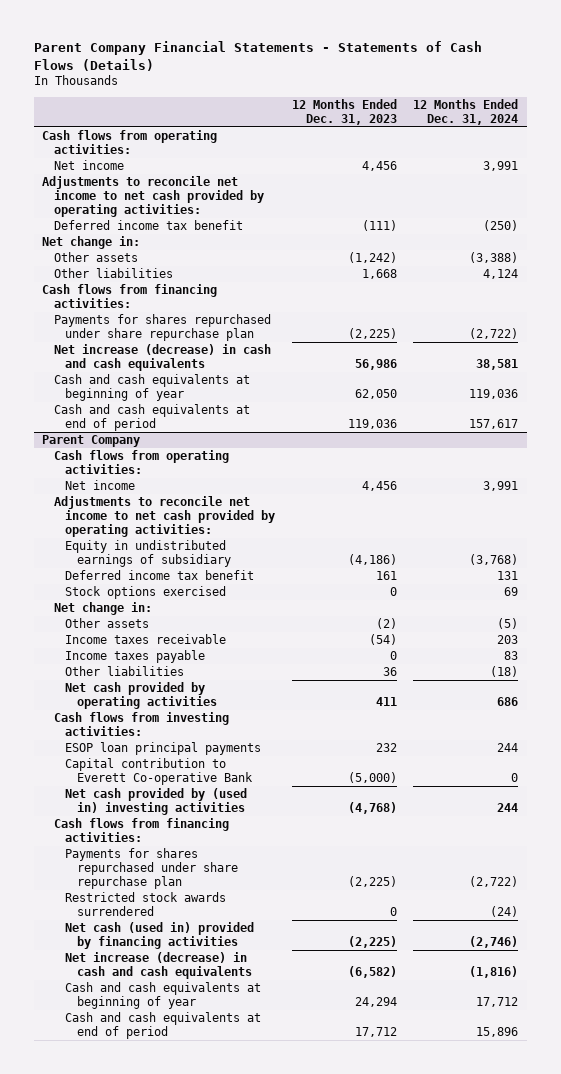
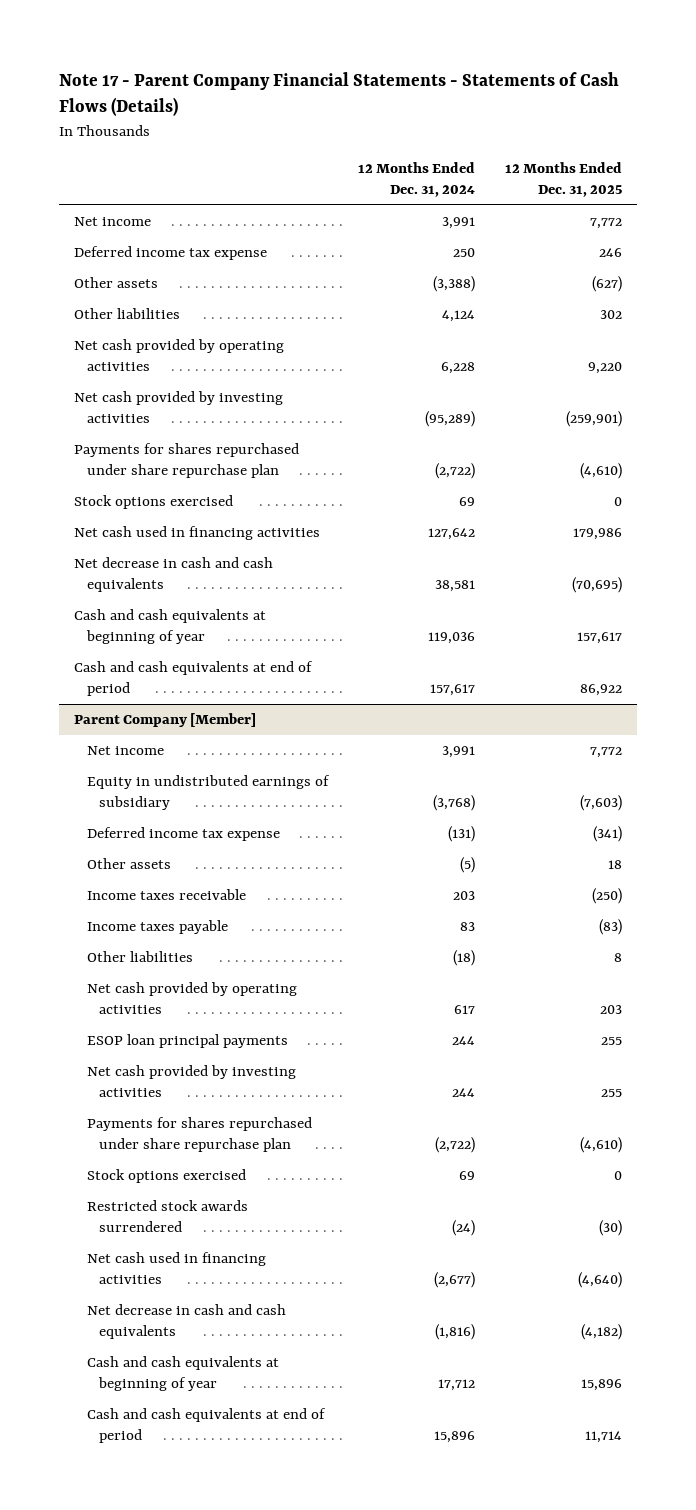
- Parent Company Financial Statements - Statements of Cash Flows (Details)
+ Note 17 - Parent Company Financial Statements - Statements of Cash Flows (Details)
- | 12 Months Ended Dec. 31, 2023 | 12 Months Ended Dec. 31, 2024
+ | 12 Months Ended Dec. 31, 2024 | 12 Months Ended Dec. 31, 2025
- Cash flows from operating activities:
- Adjustments to reconcile net income to net cash provided by operating activities:
- Deferred income tax benefit | (111) | (250)
- Net change in:
+ Deferred income tax expense | 250 | 246
- Cash flows from financing activities:
+ Net cash provided by operating activities | 6,228 | 9,220
+ Net cash provided by investing activities | (95,289) | (259,901)
- Net increase (decrease) in cash and cash equivalents | 56,986 | 38,581
+ Stock options exercised | 69 | 0
+ Net cash used in financing activities | 127,642 | 179,986
+ Net decrease in cash and cash equivalents | 38,581 | (70,695)
- Parent Company
- Cash flows from operating activities:
+ Parent Company [Member]
- Adjustments to reconcile net income to net cash provided by operating activities:
- Deferred income tax benefit | 161 | 131
- Stock options exercised | 0 | 69
- Net change in:
+ Deferred income tax expense | (131) | (341)
- Net cash provided by operating activities | 411 | 686
- Cash flows from investing activities:
+ Net cash provided by operating activities | 617 | 203
- Capital contribution to Everett Co-operative Bank | (5,000) | 0
- Net cash provided by (used in) investing activities | (4,768) | 244
- Cash flows from financing activities:
+ Net cash provided by investing activities | 244 | 255
+ Stock options exercised | 69 | 0
- Net cash (used in) provided by financing activities | (2,225) | (2,746)
- Net increase (decrease) in cash and cash equivalents | (6,582) | (1,816)
+ Net cash used in financing activities | (2,677) | (4,640)
+ Net decrease in cash and cash equivalents | (1,816) | (4,182)

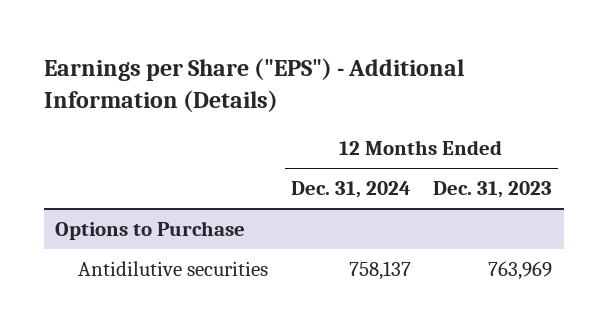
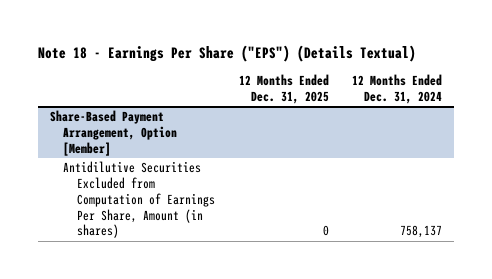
- Earnings per Share ("EPS") - Additional Information (Details)
+ Note 18 - Earnings Per Share ("EPS") (Details Textual)
- | 12 Months Ended Dec. 31, 2024 | 12 Months Ended Dec. 31, 2023
+ | 12 Months Ended Dec. 31, 2025 | 12 Months Ended Dec. 31, 2024
- Options to Purchase
- Antidilutive securities | 758,137 | 763,969
+ Share-Based Payment Arrangement, Option [Member]
+ Antidilutive Securities Excluded from Computation of Earnings Per Share, Amount (in shares) | 0 | 758,137

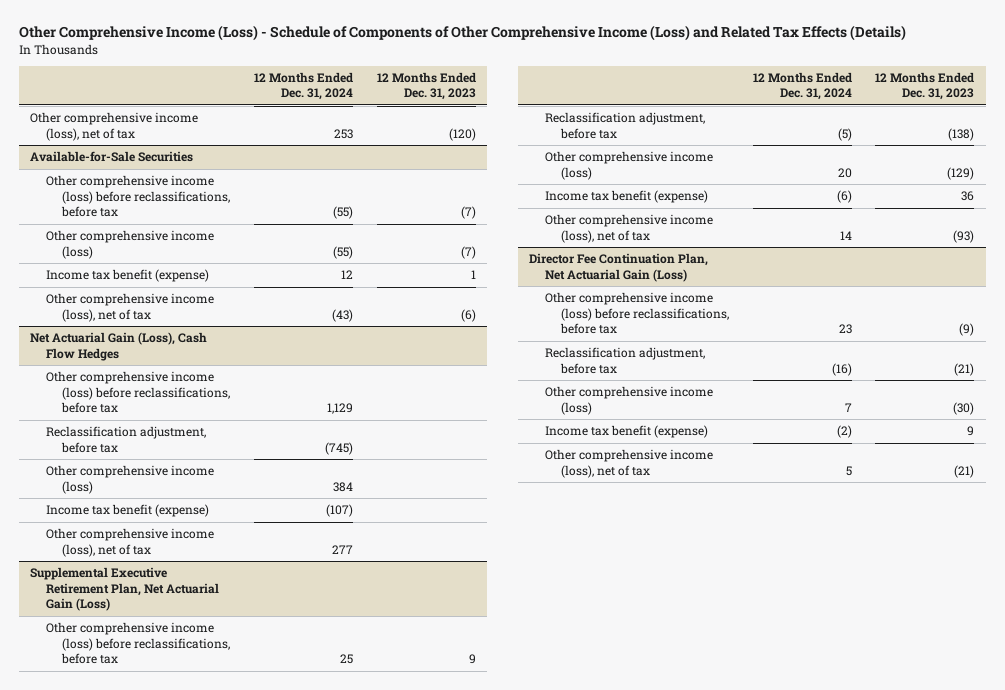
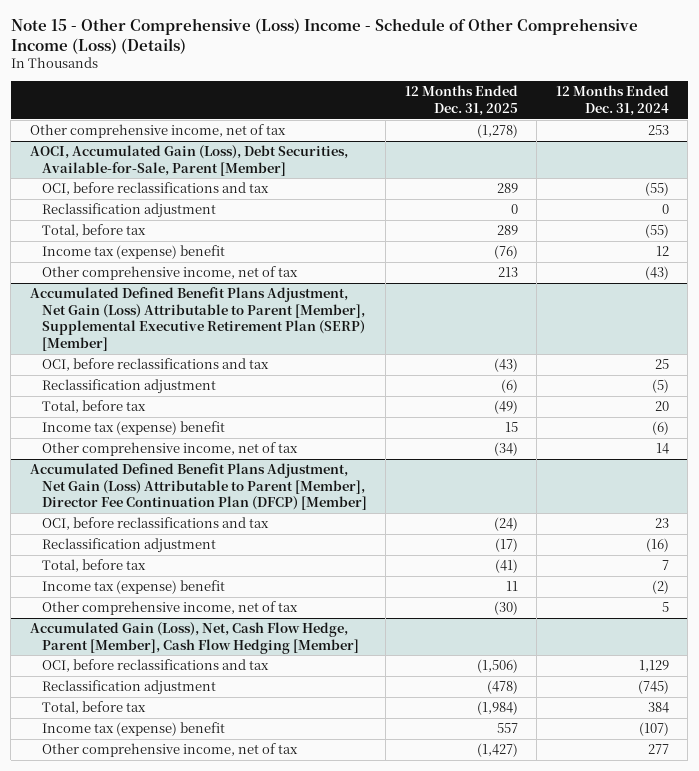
- Other Comprehensive Income (Loss) - Schedule of Components of Other Comprehensive Income (Loss) and Related Tax Effects (Details)
+ Note 15 - Other Comprehensive (Loss) Income - Schedule of Other Comprehensive Income (Loss) (Details)
- | 12 Months Ended Dec. 31, 2024 | 12 Months Ended Dec. 31, 2023
+ | 12 Months Ended Dec. 31, 2025 | 12 Months Ended Dec. 31, 2024
- Other comprehensive income (loss), net of tax | 253 | (120)
- Available-for-Sale Securities
- Other comprehensive income (loss) before reclassifications, before tax | (55) | (7)
- Other comprehensive income (loss) | (55) | (7)
- Income tax benefit (expense) | 12 | 1
- Other comprehensive income (loss), net of tax | (43) | (6)
- Net Actuarial Gain (Loss), Cash Flow Hedges
- Other comprehensive income (loss) before reclassifications, before tax | 1,129 |
- Reclassification adjustment, before tax | (745) |
- Other comprehensive income (loss) | 384 |
- Income tax benefit (expense) | (107) |
- Other comprehensive income (loss), net of tax | 277 |
- Supplemental Executive Retirement Plan, Net Actuarial Gain (Loss)
- Other comprehensive income (loss) before reclassifications, before tax | 25 | 9
- Reclassification adjustment, before tax | (5) | (138)
- Other comprehensive income (loss) | 20 | (129)
- Income tax benefit (expense) | (6) | 36
- Other comprehensive income (loss), net of tax | 14 | (93)
- Director Fee Continuation Plan, Net Actuarial Gain (Loss)
- Other comprehensive income (loss) before reclassifications, before tax | 23 | (9)
- Reclassification adjustment, before tax | (16) | (21)
- Other comprehensive income (loss) | 7 | (30)
- Income tax benefit (expense) | (2) | 9
- Other comprehensive income (loss), net of tax | 5 | (21)
+ Other comprehensive income, net of tax | (1,278) | 253
+ AOCI, Accumulated Gain (Loss), Debt Securities, Available-for-Sale, Parent [Member]
+ OCI, before reclassifications and tax | 289 | (55)
+ Reclassification adjustment | 0 | 0
+ Total, before tax | 289 | (55)
+ Income tax (expense) benefit | (76) | 12
+ Other comprehensive income, net of tax | 213 | (43)
+ Accumulated Defined Benefit Plans Adjustment, Net Gain (Loss) Attributable to Parent [Member], Supplemental Executive Retirement Plan (SERP) [Member]
+ OCI, before reclassifications and tax | (43) | 25
+ Reclassification adjustment | (6) | (5)
+ Total, before tax | (49) | 20
+ Income tax (expense) benefit | 15 | (6)
+ Other comprehensive income, net of tax | (34) | 14
+ Accumulated Defined Benefit Plans Adjustment, Net Gain (Loss) Attributable to Parent [Member], Director Fee Continuation Plan (DFCP) [Member]
+ OCI, before reclassifications and tax | (24) | 23
+ Reclassification adjustment | (17) | (16)
+ Total, before tax | (41) | 7
+ Income tax (expense) benefit | 11 | (2)
+ Other comprehensive income, net of tax | (30) | 5
+ Accumulated Gain (Loss), Net, Cash Flow Hedge, Parent [Member], Cash Flow Hedging [Member]
+ OCI, before reclassifications and tax | (1,506) | 1,129
+ Reclassification adjustment | (478) | (745)
+ Total, before tax | (1,984) | 384
+ Income tax (expense) benefit | 557 | (107)
+ Other comprehensive income, net of tax | (1,427) | 277

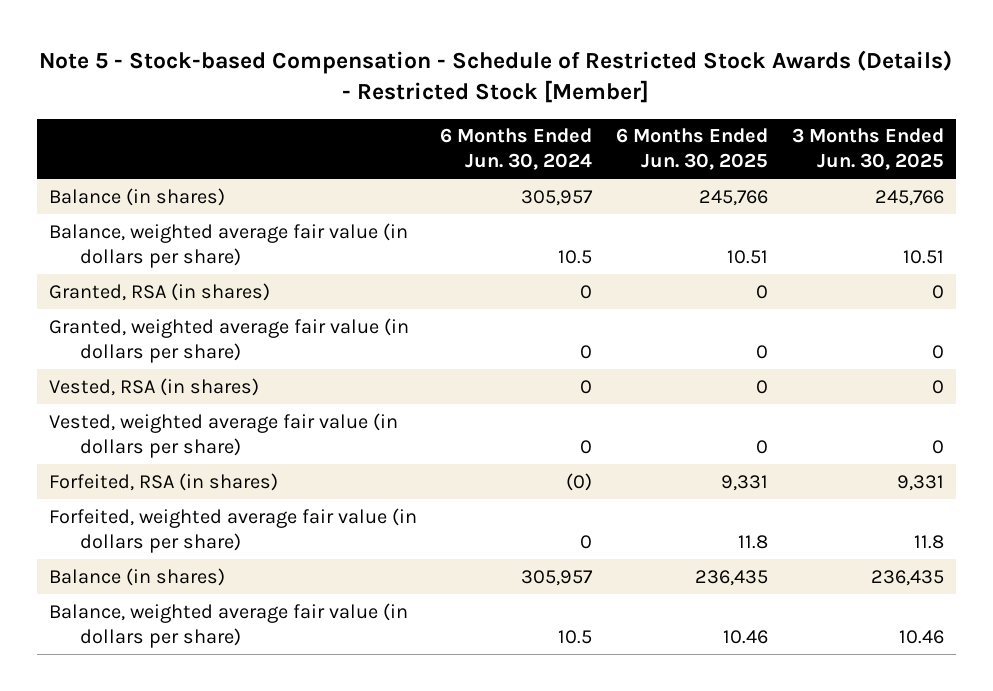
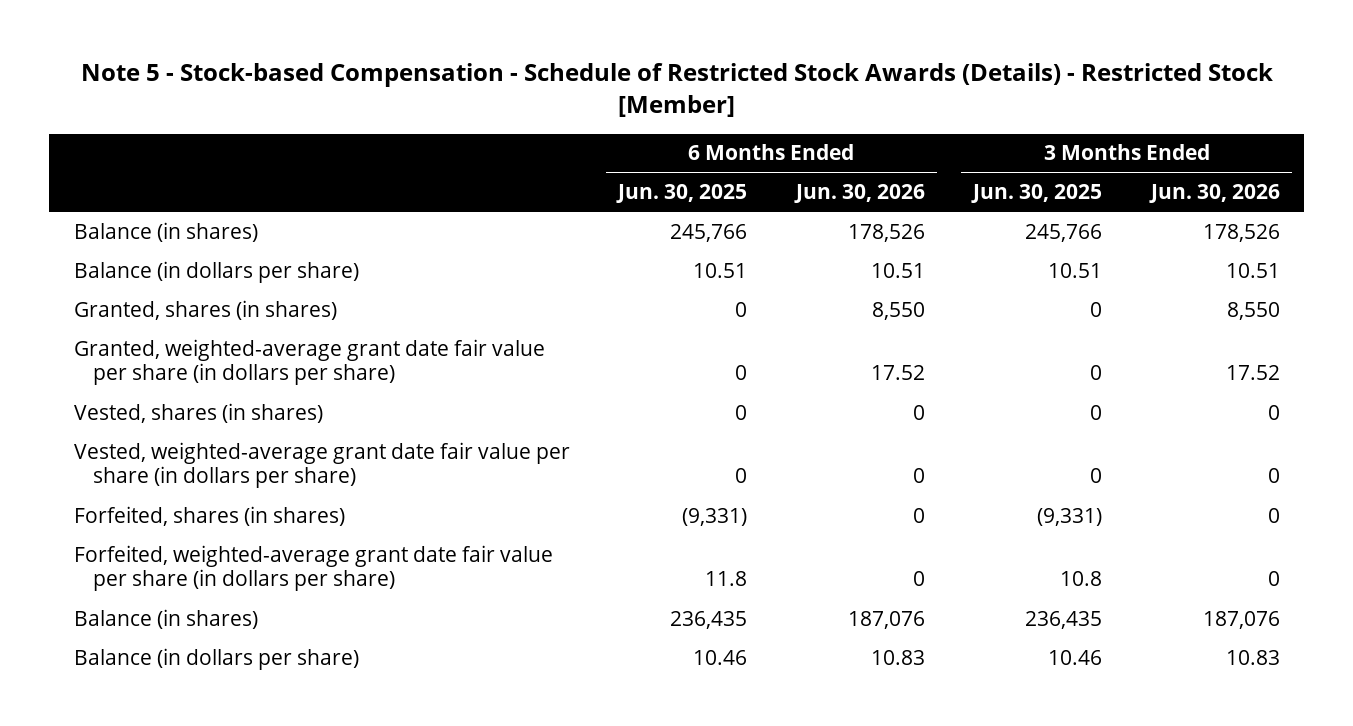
- | 6 Months Ended Jun. 30, 2024 | 6 Months Ended Jun. 30, 2025 | 3 Months Ended Jun. 30, 2025
+ | 6 Months Ended Jun. 30, 2025 | 6 Months Ended Jun. 30, 2026 | 3 Months Ended Jun. 30, 2025 | 3 Months Ended Jun. 30, 2026
- Balance, weighted average fair value (in dollars per share) | 10.5 | 10.51 | 10.51
- Granted, RSA (in shares) | 0 | 0 | 0
- Granted, weighted average fair value (in dollars per share) | 0 | 0 | 0
- Vested, RSA (in shares) | 0 | 0 | 0
- Vested, weighted average fair value (in dollars per share) | 0 | 0 | 0
- Forfeited, RSA (in shares) | (0) | 9,331 | 9,331
- Forfeited, weighted average fair value (in dollars per share) | 0 | 11.8 | 11.8
+ Balance (in dollars per share) | 10.51 | 10.51 | 10.51 | 10.51
+ Granted, shares (in shares) | 0 | 8,550 | 0 | 8,550
+ Granted, weighted-average grant date fair value per share (in dollars per share) | 0 | 17.52 | 0 | 17.52
+ Vested, shares (in shares) | 0 | 0 | 0 | 0
+ Vested, weighted-average grant date fair value per share (in dollars per share) | 0 | 0 | 0 | 0
+ Forfeited, shares (in shares) | (9,331) | 0 | (9,331) | 0
+ Forfeited, weighted-average grant date fair value per share (in dollars per share) | 11.8 | 0 | 10.8 | 0
- Balance, weighted average fair value (in dollars per share) | 10.5 | 10.46 | 10.46
+ Balance (in dollars per share) | 10.46 | 10.83 | 10.46 | 10.83

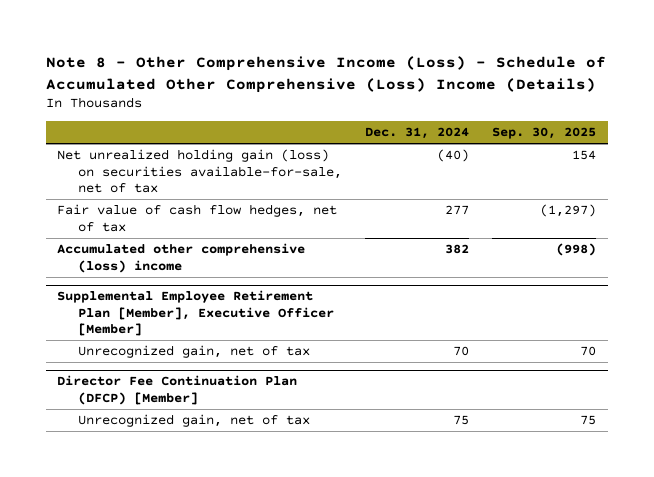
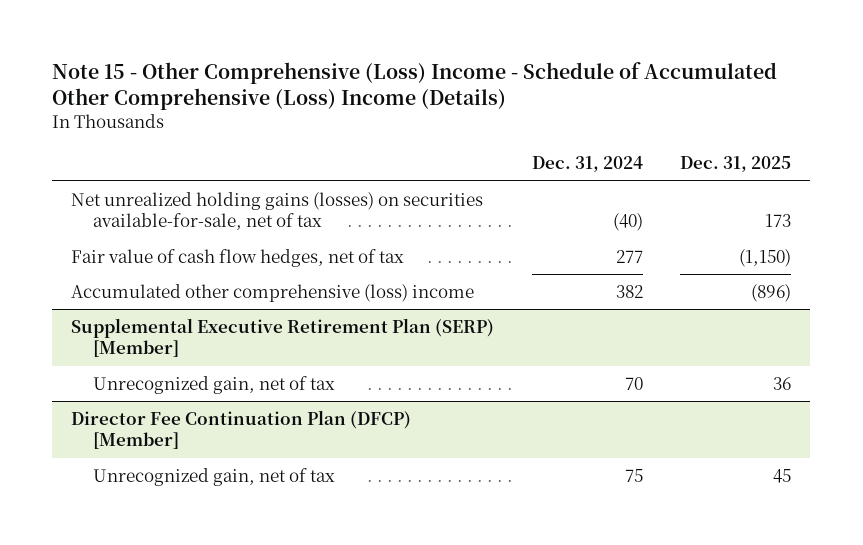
- Note 8 - Other Comprehensive Income (Loss) - Schedule of Accumulated Other Comprehensive (Loss) Income (Details)
+ Note 15 - Other Comprehensive (Loss) Income - Schedule of Accumulated Other Comprehensive (Loss) Income (Details)
- | Dec. 31, 2024 | Sep. 30, 2025
+ | Dec. 31, 2024 | Dec. 31, 2025
- Net unrealized holding gain (loss) on securities available-for-sale, net of tax | (40) | 154
+ Net unrealized holding gains (losses) on securities available-for-sale, net of tax | (40) | 173
- Supplemental Employee Retirement Plan [Member], Executive Officer [Member]
+ Supplemental Executive Retirement Plan (SERP) [Member]

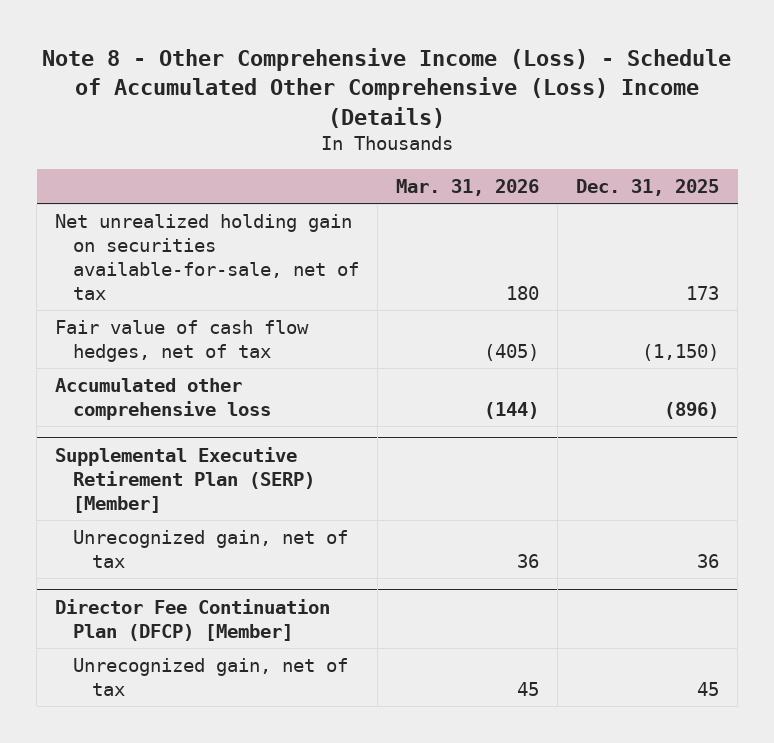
- Note 15 - Other Comprehensive (Loss) Income - Schedule of Accumulated Other Comprehensive (Loss) Income (Details)
+ Note 8 - Other Comprehensive Income (Loss) - Schedule of Accumulated Other Comprehensive (Loss) Income (Details)
- | Dec. 31, 2024 | Dec. 31, 2025
+ | Mar. 31, 2026 | Dec. 31, 2025
- Net unrealized holding gains (losses) on securities available-for-sale, net of tax | (40) | 173
+ Net unrealized holding gain on securities available-for-sale, net of tax | 180 | 173
- Accumulated other comprehensive (loss) income | 382 | (896)
+ Accumulated other comprehensive loss | (144) | (896)

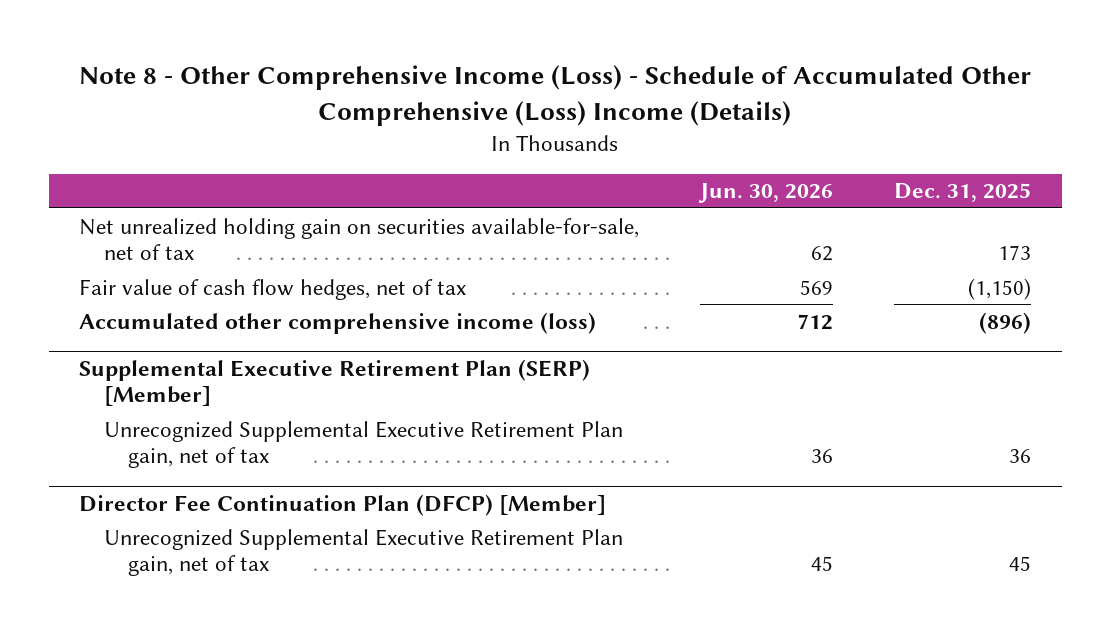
- | Mar. 31, 2026 | Dec. 31, 2025
+ | Jun. 30, 2026 | Dec. 31, 2025
- Accumulated other comprehensive loss | (144) | (896)
+ Accumulated other comprehensive income (loss) | 712 | (896)
@ Supplemental Executive Retirement Plan (SERP) [Member]
- Unrecognized gain, net of tax | 36 | 36
+ Unrecognized Supplemental Executive Retirement Plan gain, net of tax | 36 | 36
@ Director Fee Continuation Plan (DFCP) [Member]
- Unrecognized gain, net of tax | 45 | 45
+ Unrecognized Supplemental Executive Retirement Plan gain, net of tax | 45 | 45

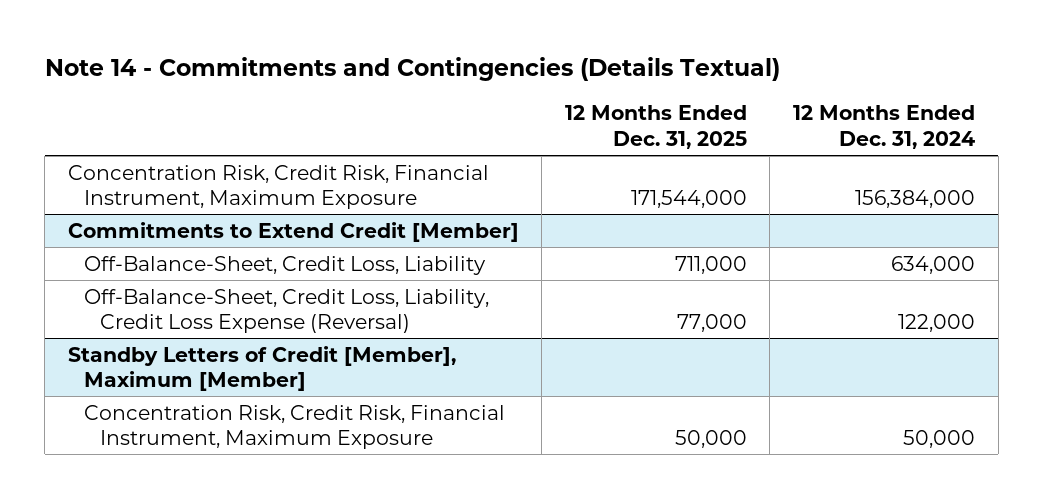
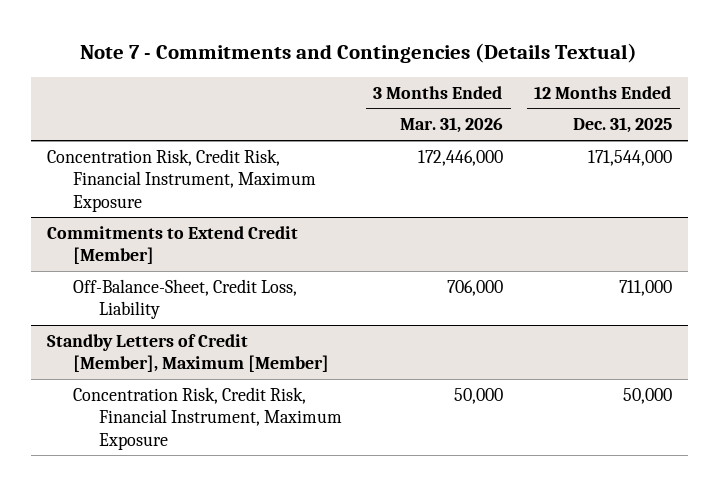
- Note 14 - Commitments and Contingencies (Details Textual)
+ Note 7 - Commitments and Contingencies (Details Textual)
- | 12 Months Ended Dec. 31, 2025 | 12 Months Ended Dec. 31, 2024
+ | 3 Months Ended Mar. 31, 2026 | 12 Months Ended Dec. 31, 2025
@ Commitments to Extend Credit [Member]
- Off-Balance-Sheet, Credit Loss, Liability, Credit Loss Expense (Reversal) | 77,000 | 122,000

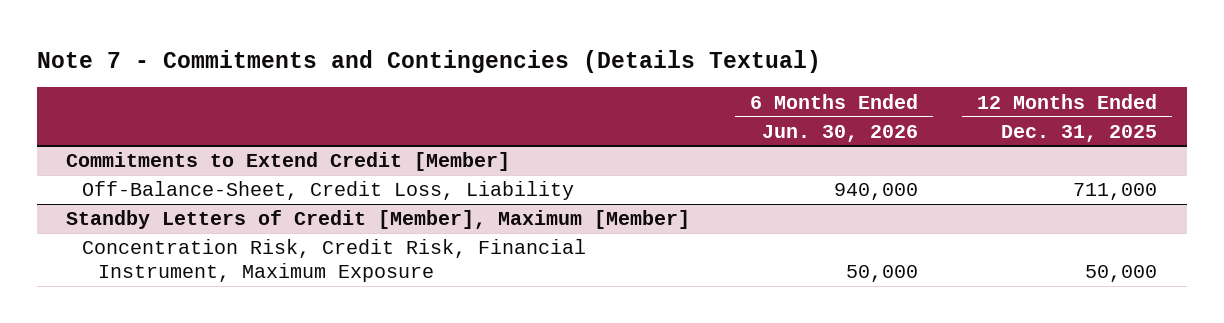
- | 3 Months Ended Mar. 31, 2026 | 12 Months Ended Dec. 31, 2025
+ | 6 Months Ended Jun. 30, 2026 | 12 Months Ended Dec. 31, 2025
- Concentration Risk, Credit Risk, Financial Instrument, Maximum Exposure | 172,446,000 | 171,544,000

